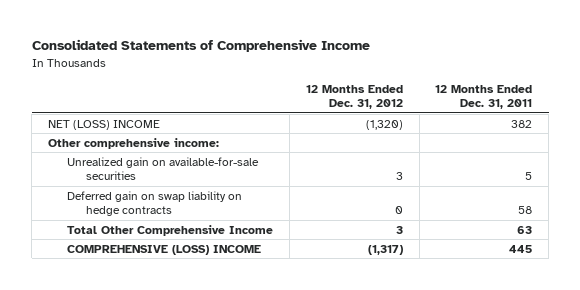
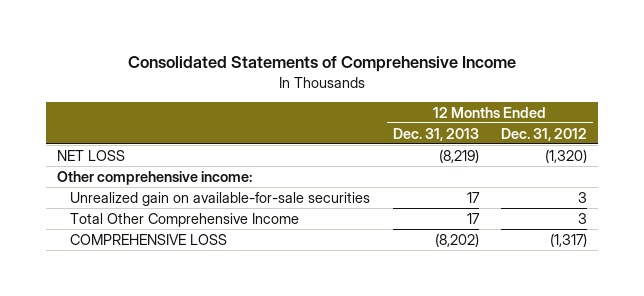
- | 12 Months Ended Dec. 31, 2012 | 12 Months Ended Dec. 31, 2011
+ | 12 Months Ended Dec. 31, 2013 | 12 Months Ended Dec. 31, 2012
- NET (LOSS) INCOME | (1,320) | 382
+ NET LOSS | (8,219) | (1,320)
- Deferred gain on swap liability on hedge contracts | 0 | 58
- COMPREHENSIVE (LOSS) INCOME | (1,317) | 445
+ COMPREHENSIVE LOSS | (8,202) | (1,317)

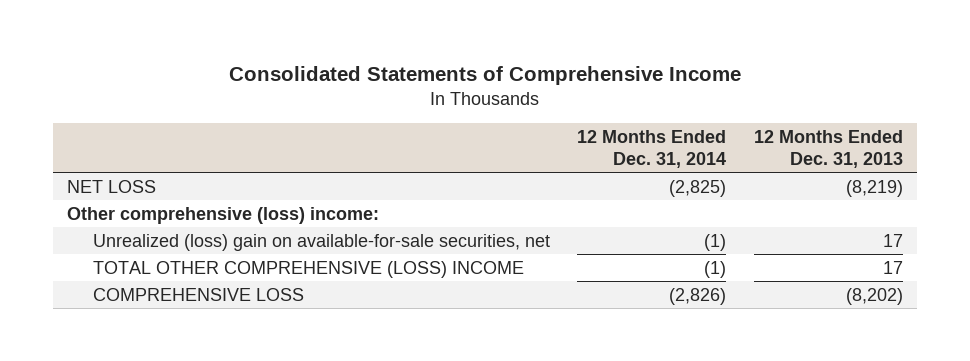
- | 12 Months Ended Dec. 31, 2013 | 12 Months Ended Dec. 31, 2012
+ | 12 Months Ended Dec. 31, 2014 | 12 Months Ended Dec. 31, 2013
- Other comprehensive income:
- Unrealized gain on available-for-sale securities | 17 | 3
- Total Other Comprehensive Income | 17 | 3
+ Other comprehensive (loss) income:
+ Unrealized (loss) gain on available-for-sale securities, net | (1) | 17
+ TOTAL OTHER COMPREHENSIVE (LOSS) INCOME | (1) | 17

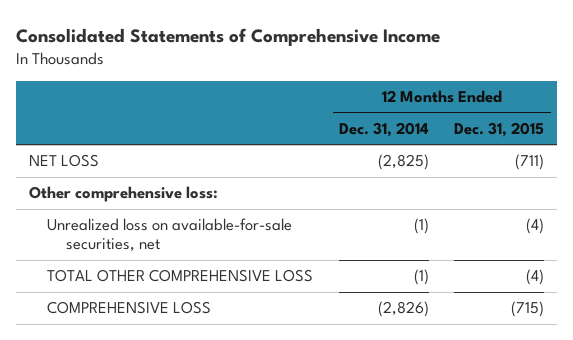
- | 12 Months Ended Dec. 31, 2014 | 12 Months Ended Dec. 31, 2013
+ | 12 Months Ended Dec. 31, 2014 | 12 Months Ended Dec. 31, 2015
- Other comprehensive (loss) income:
- Unrealized (loss) gain on available-for-sale securities, net | (1) | 17
- TOTAL OTHER COMPREHENSIVE (LOSS) INCOME | (1) | 17
+ Other comprehensive loss:
+ Unrealized loss on available-for-sale securities, net | (1) | (4)
+ TOTAL OTHER COMPREHENSIVE LOSS | (1) | (4)

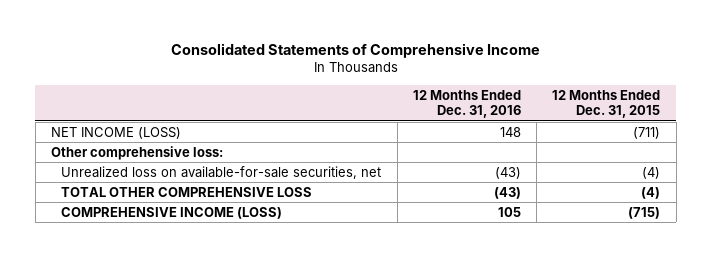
- | 12 Months Ended Dec. 31, 2014 | 12 Months Ended Dec. 31, 2015
+ | 12 Months Ended Dec. 31, 2016 | 12 Months Ended Dec. 31, 2015
- NET LOSS | (2,825) | (711)
+ NET INCOME (LOSS) | 148 | (711)
- COMPREHENSIVE LOSS | (2,826) | (715)
+ COMPREHENSIVE INCOME (LOSS) | 105 | (715)

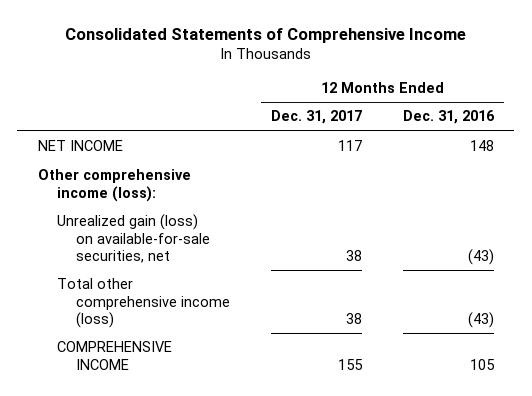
- | 12 Months Ended Dec. 31, 2016 | 12 Months Ended Dec. 31, 2015
+ | 12 Months Ended Dec. 31, 2017 | 12 Months Ended Dec. 31, 2016
- NET INCOME (LOSS) | 148 | (711)
- Other comprehensive loss:
- Unrealized loss on available-for-sale securities, net | (43) | (4)
- TOTAL OTHER COMPREHENSIVE LOSS | (43) | (4)
- COMPREHENSIVE INCOME (LOSS) | 105 | (715)
+ NET INCOME | 117 | 148
+ Other comprehensive income (loss):
+ Unrealized gain (loss) on available-for-sale securities, net | 38 | (43)
+ Total other comprehensive income (loss) | 38 | (43)
+ COMPREHENSIVE INCOME | 155 | 105

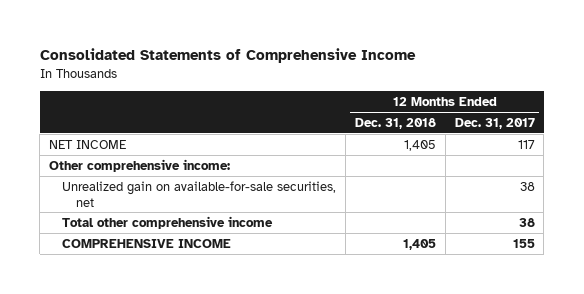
- | 12 Months Ended Dec. 31, 2017 | 12 Months Ended Dec. 31, 2016
+ | 12 Months Ended Dec. 31, 2018 | 12 Months Ended Dec. 31, 2017
- Other comprehensive income (loss):
- Unrealized gain (loss) on available-for-sale securities, net | 38 | (43)
- Total other comprehensive income (loss) | 38 | (43)
+ Other comprehensive income:
+ Unrealized gain on available-for-sale securities, net | | 38
+ Total other comprehensive income | | 38

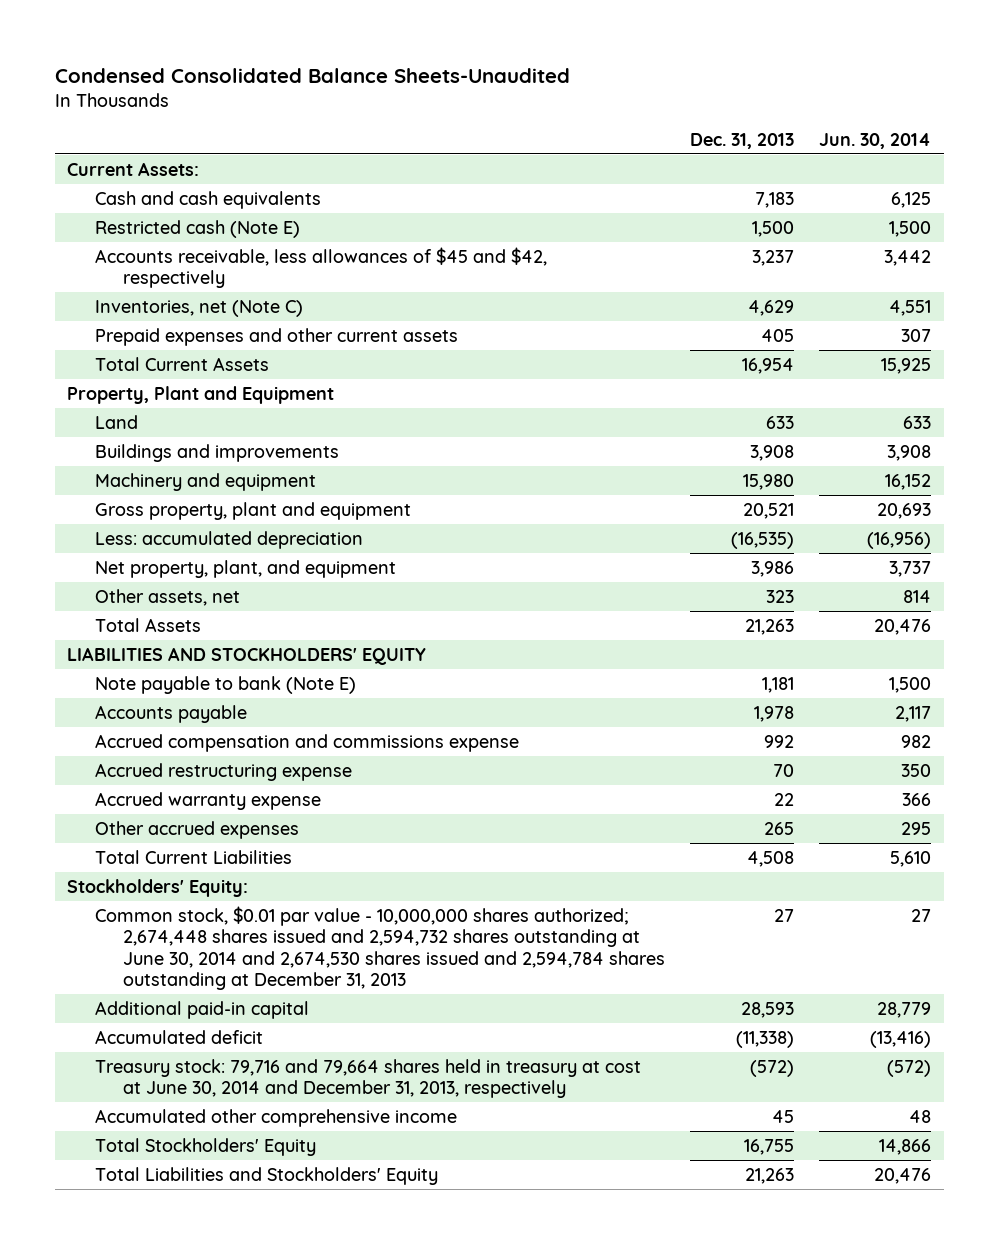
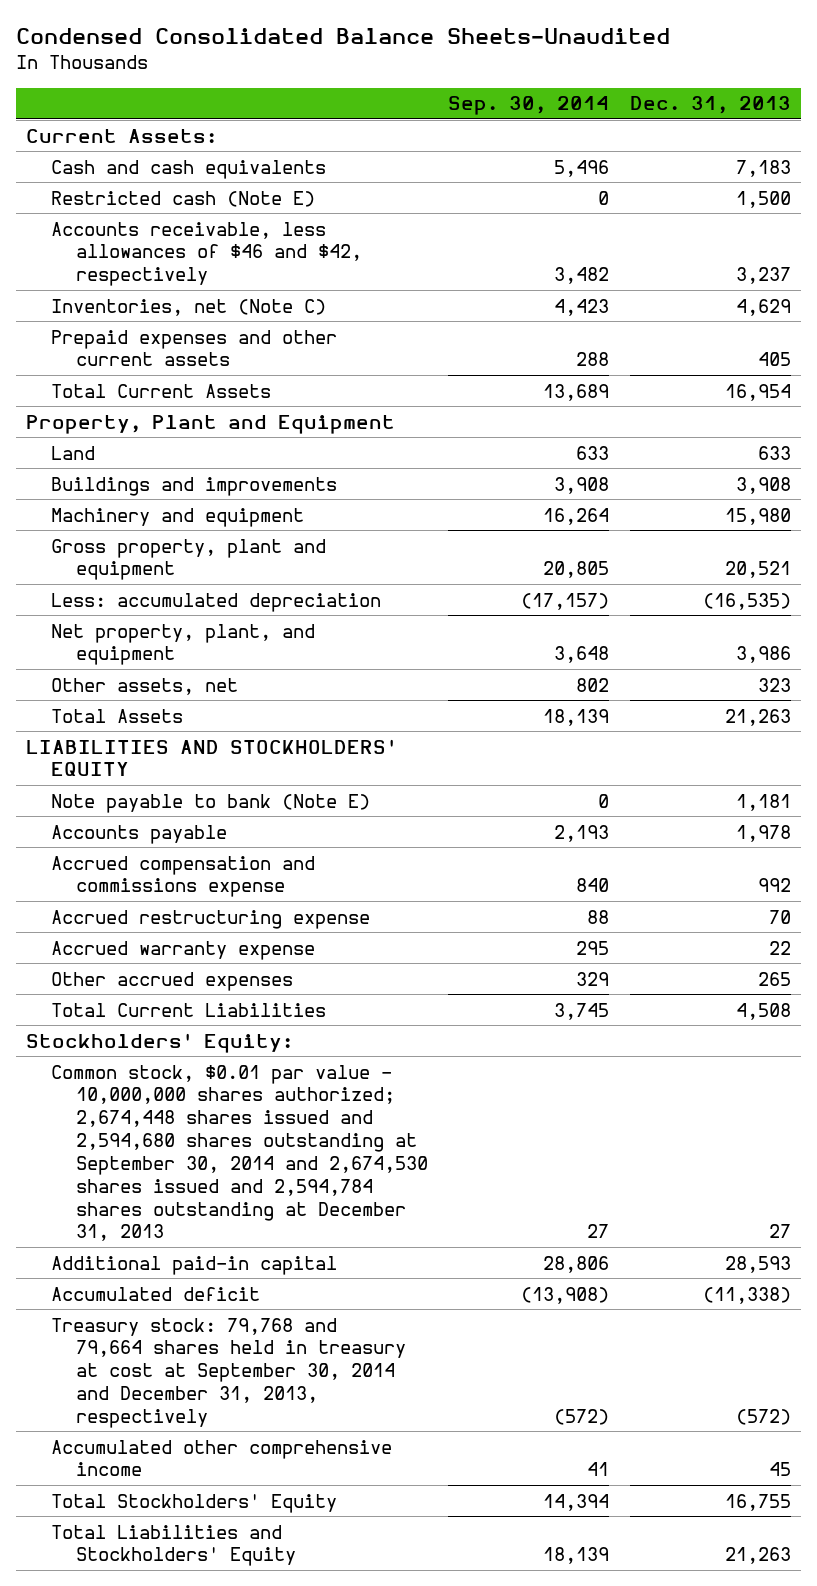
- | Dec. 31, 2013 | Jun. 30, 2014
+ | Sep. 30, 2014 | Dec. 31, 2013
- Accounts receivable, less allowances of $45 and $42, respectively | 3,237 | 3,442
+ Accounts receivable, less allowances of $46 and $42, respectively | 3,482 | 3,237
- Common stock, $0.01 par value - 10,000,000 shares authorized; 2,674,448 shares issued and 2,594,732 shares outstanding at June 30, 2014 and 2,674,530 shares issued and 2,594,784 shares outstanding at December 31, 2013 | 27 | 27
+ Common stock, $0.01 par value - 10,000,000 shares authorized; 2,674,448 shares issued and 2,594,680 shares outstanding at September 30, 2014 and 2,674,530 shares issued and 2,594,784 shares outstanding at December 31, 2013 | 27 | 27
- Treasury stock: 79,716 and 79,664 shares held in treasury at cost at June 30, 2014 and December 31, 2013, respectively | (572) | (572)
+ Treasury stock: 79,768 and 79,664 shares held in treasury at cost at September 30, 2014 and December 31, 2013, respectively | (572) | (572)

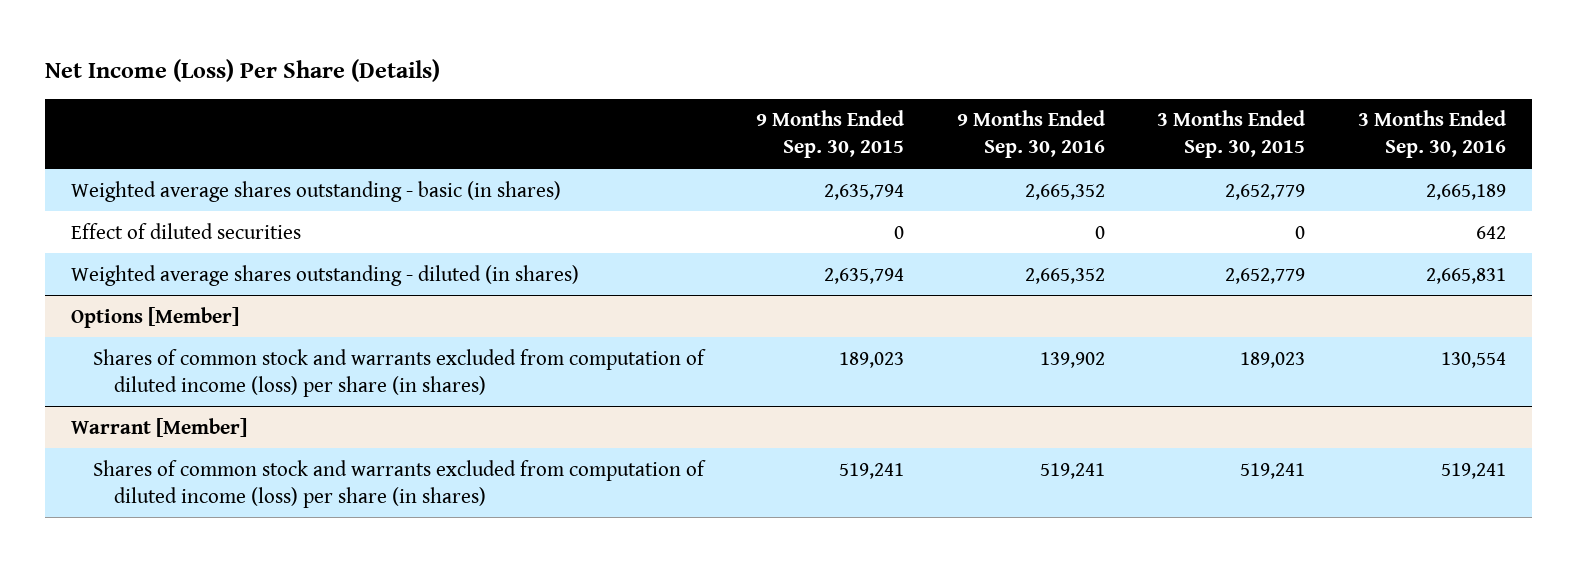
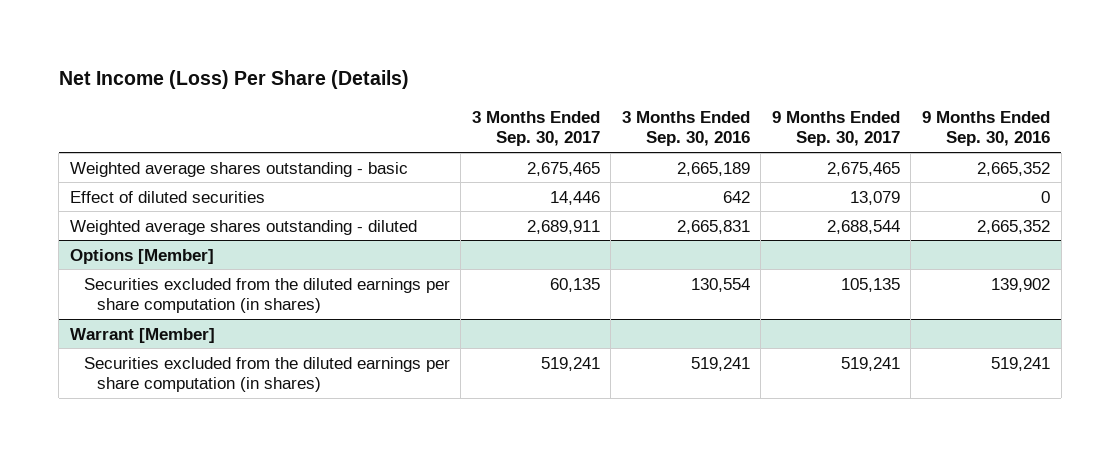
- | 9 Months Ended Sep. 30, 2015 | 9 Months Ended Sep. 30, 2016 | 3 Months Ended Sep. 30, 2015 | 3 Months Ended Sep. 30, 2016
+ | 3 Months Ended Sep. 30, 2017 | 3 Months Ended Sep. 30, 2016 | 9 Months Ended Sep. 30, 2017 | 9 Months Ended Sep. 30, 2016
- Weighted average shares outstanding - basic (in shares) | 2,635,794 | 2,665,352 | 2,652,779 | 2,665,189
+ Weighted average shares outstanding - basic | 2,675,465 | 2,665,189 | 2,675,465 | 2,665,352
- Weighted average shares outstanding - diluted (in shares) | 2,635,794 | 2,665,352 | 2,652,779 | 2,665,831
+ Weighted average shares outstanding - diluted | 2,689,911 | 2,665,831 | 2,688,544 | 2,665,352
@ Options [Member]
- Shares of common stock and warrants excluded from computation of diluted income (loss) per share (in shares) | 189,023 | 139,902 | 189,023 | 130,554
+ Securities excluded from the diluted earnings per share computation (in shares) | 60,135 | 130,554 | 105,135 | 139,902
@ Warrant [Member]
- Shares of common stock and warrants excluded from computation of diluted income (loss) per share (in shares) | 519,241 | 519,241 | 519,241 | 519,241
+ Securities excluded from the diluted earnings per share computation (in shares) | 519,241 | 519,241 | 519,241 | 519,241

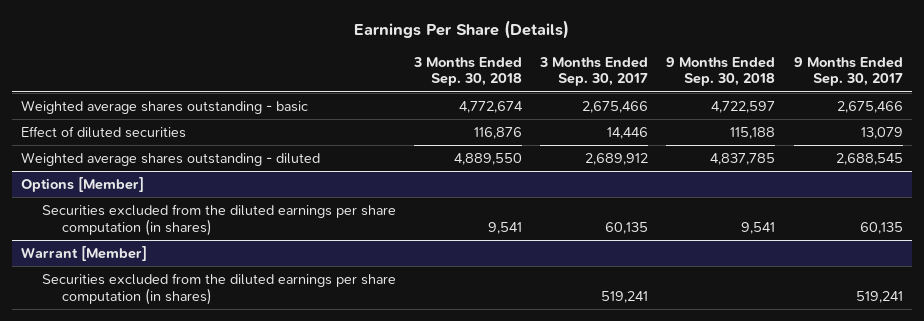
- Net Income (Loss) Per Share (Details)
+ Earnings Per Share (Details)
- | 3 Months Ended Sep. 30, 2017 | 3 Months Ended Sep. 30, 2016 | 9 Months Ended Sep. 30, 2017 | 9 Months Ended Sep. 30, 2016
+ | 3 Months Ended Sep. 30, 2018 | 3 Months Ended Sep. 30, 2017 | 9 Months Ended Sep. 30, 2018 | 9 Months Ended Sep. 30, 2017
- Weighted average shares outstanding - basic | 2,675,465 | 2,665,189 | 2,675,465 | 2,665,352
+ Weighted average shares outstanding - basic | 4,772,674 | 2,675,466 | 4,722,597 | 2,675,466
- Weighted average shares outstanding - diluted | 2,689,911 | 2,665,831 | 2,688,544 | 2,665,352
+ Weighted average shares outstanding - diluted | 4,889,550 | 2,689,912 | 4,837,785 | 2,688,545
@ Options [Member]
- Securities excluded from the diluted earnings per share computation (in shares) | 60,135 | 130,554 | 105,135 | 139,902
+ Securities excluded from the diluted earnings per share computation (in shares) | 9,541 | 60,135 | 9,541 | 60,135

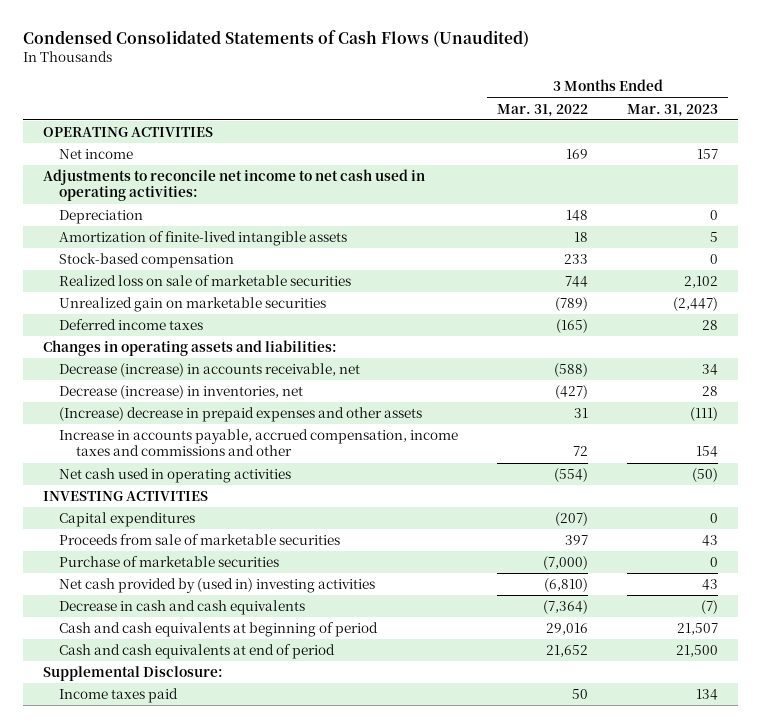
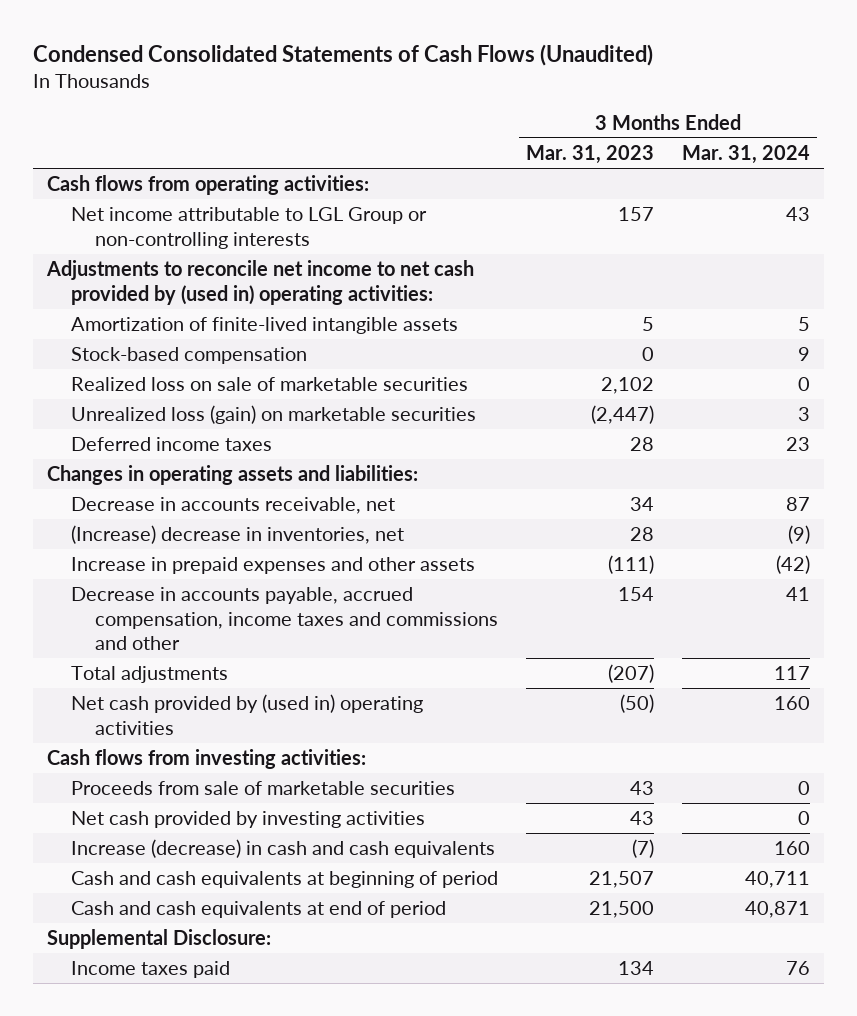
- | 3 Months Ended Mar. 31, 2022 | 3 Months Ended Mar. 31, 2023
+ | 3 Months Ended Mar. 31, 2023 | 3 Months Ended Mar. 31, 2024
- OPERATING ACTIVITIES
- Net income | 169 | 157
- Adjustments to reconcile net income to net cash used in operating activities:
- Depreciation | 148 | 0
+ Cash flows from operating activities:
+ Net income attributable to LGL Group or non-controlling interests | 157 | 43
+ Adjustments to reconcile net income to net cash provided by (used in) operating activities:
- Unrealized gain on marketable securities | (789) | (2,447)
+ Unrealized loss (gain) on marketable securities | (2,447) | 3
- Decrease (increase) in accounts receivable, net | (588) | 34
- Decrease (increase) in inventories, net | (427) | 28
- (Increase) decrease in prepaid expenses and other assets | 31 | (111)
- Increase in accounts payable, accrued compensation, income taxes and commissions and other | 72 | 154
- Net cash used in operating activities | (554) | (50)
- INVESTING ACTIVITIES
- Capital expenditures | (207) | 0
+ Decrease in accounts receivable, net | 34 | 87
+ (Increase) decrease in inventories, net | 28 | (9)
+ Increase in prepaid expenses and other assets | (111) | (42)
+ Decrease in accounts payable, accrued compensation, income taxes and commissions and other | 154 | 41
+ Total adjustments | (207) | 117
+ Net cash provided by (used in) operating activities | (50) | 160
+ Cash flows from investing activities:
- Purchase of marketable securities | (7,000) | 0
- Net cash provided by (used in) investing activities | (6,810) | 43
- Decrease in cash and cash equivalents | (7,364) | (7)
+ Net cash provided by investing activities | 43 | 0
+ Increase (decrease) in cash and cash equivalents | (7) | 160

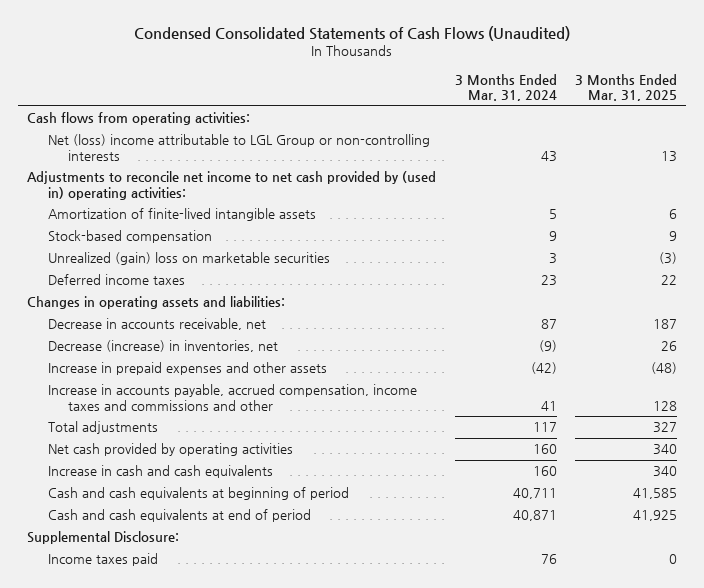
- | 3 Months Ended Mar. 31, 2023 | 3 Months Ended Mar. 31, 2024
+ | 3 Months Ended Mar. 31, 2024 | 3 Months Ended Mar. 31, 2025
- Net income attributable to LGL Group or non-controlling interests | 157 | 43
+ Net (loss) income attributable to LGL Group or non-controlling interests | 43 | 13
- Realized loss on sale of marketable securities | 2,102 | 0
- Unrealized loss (gain) on marketable securities | (2,447) | 3
+ Unrealized (gain) loss on marketable securities | 3 | (3)
- (Increase) decrease in inventories, net | 28 | (9)
+ Decrease (increase) in inventories, net | (9) | 26
- Decrease in accounts payable, accrued compensation, income taxes and commissions and other | 154 | 41
+ Increase in accounts payable, accrued compensation, income taxes and commissions and other | 41 | 128
- Net cash provided by (used in) operating activities | (50) | 160
- Cash flows from investing activities:
- Proceeds from sale of marketable securities | 43 | 0
- Net cash provided by investing activities | 43 | 0
- Increase (decrease) in cash and cash equivalents | (7) | 160
+ Net cash provided by operating activities | 160 | 340
+ Increase in cash and cash equivalents | 160 | 340

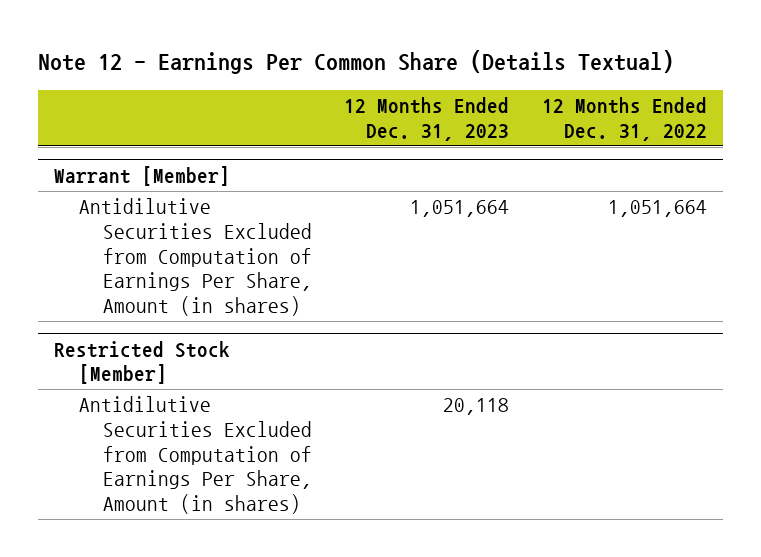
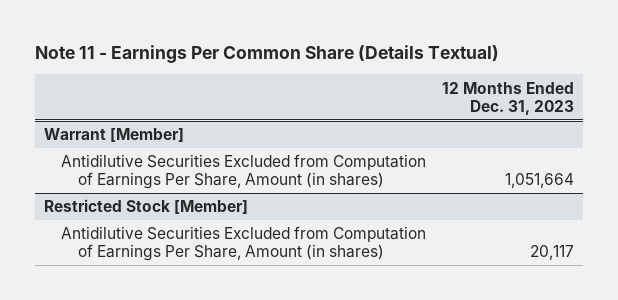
- Note 12 - Earnings Per Common Share (Details Textual)
+ Note 11 - Earnings Per Common Share (Details Textual)
- | 12 Months Ended Dec. 31, 2023 | 12 Months Ended Dec. 31, 2022
+ | 12 Months Ended Dec. 31, 2023
@ Restricted Stock [Member]
- Antidilutive Securities Excluded from Computation of Earnings Per Share, Amount (in shares) | 20,118 |
+ Antidilutive Securities Excluded from Computation of Earnings Per Share, Amount (in shares) | 20,117

